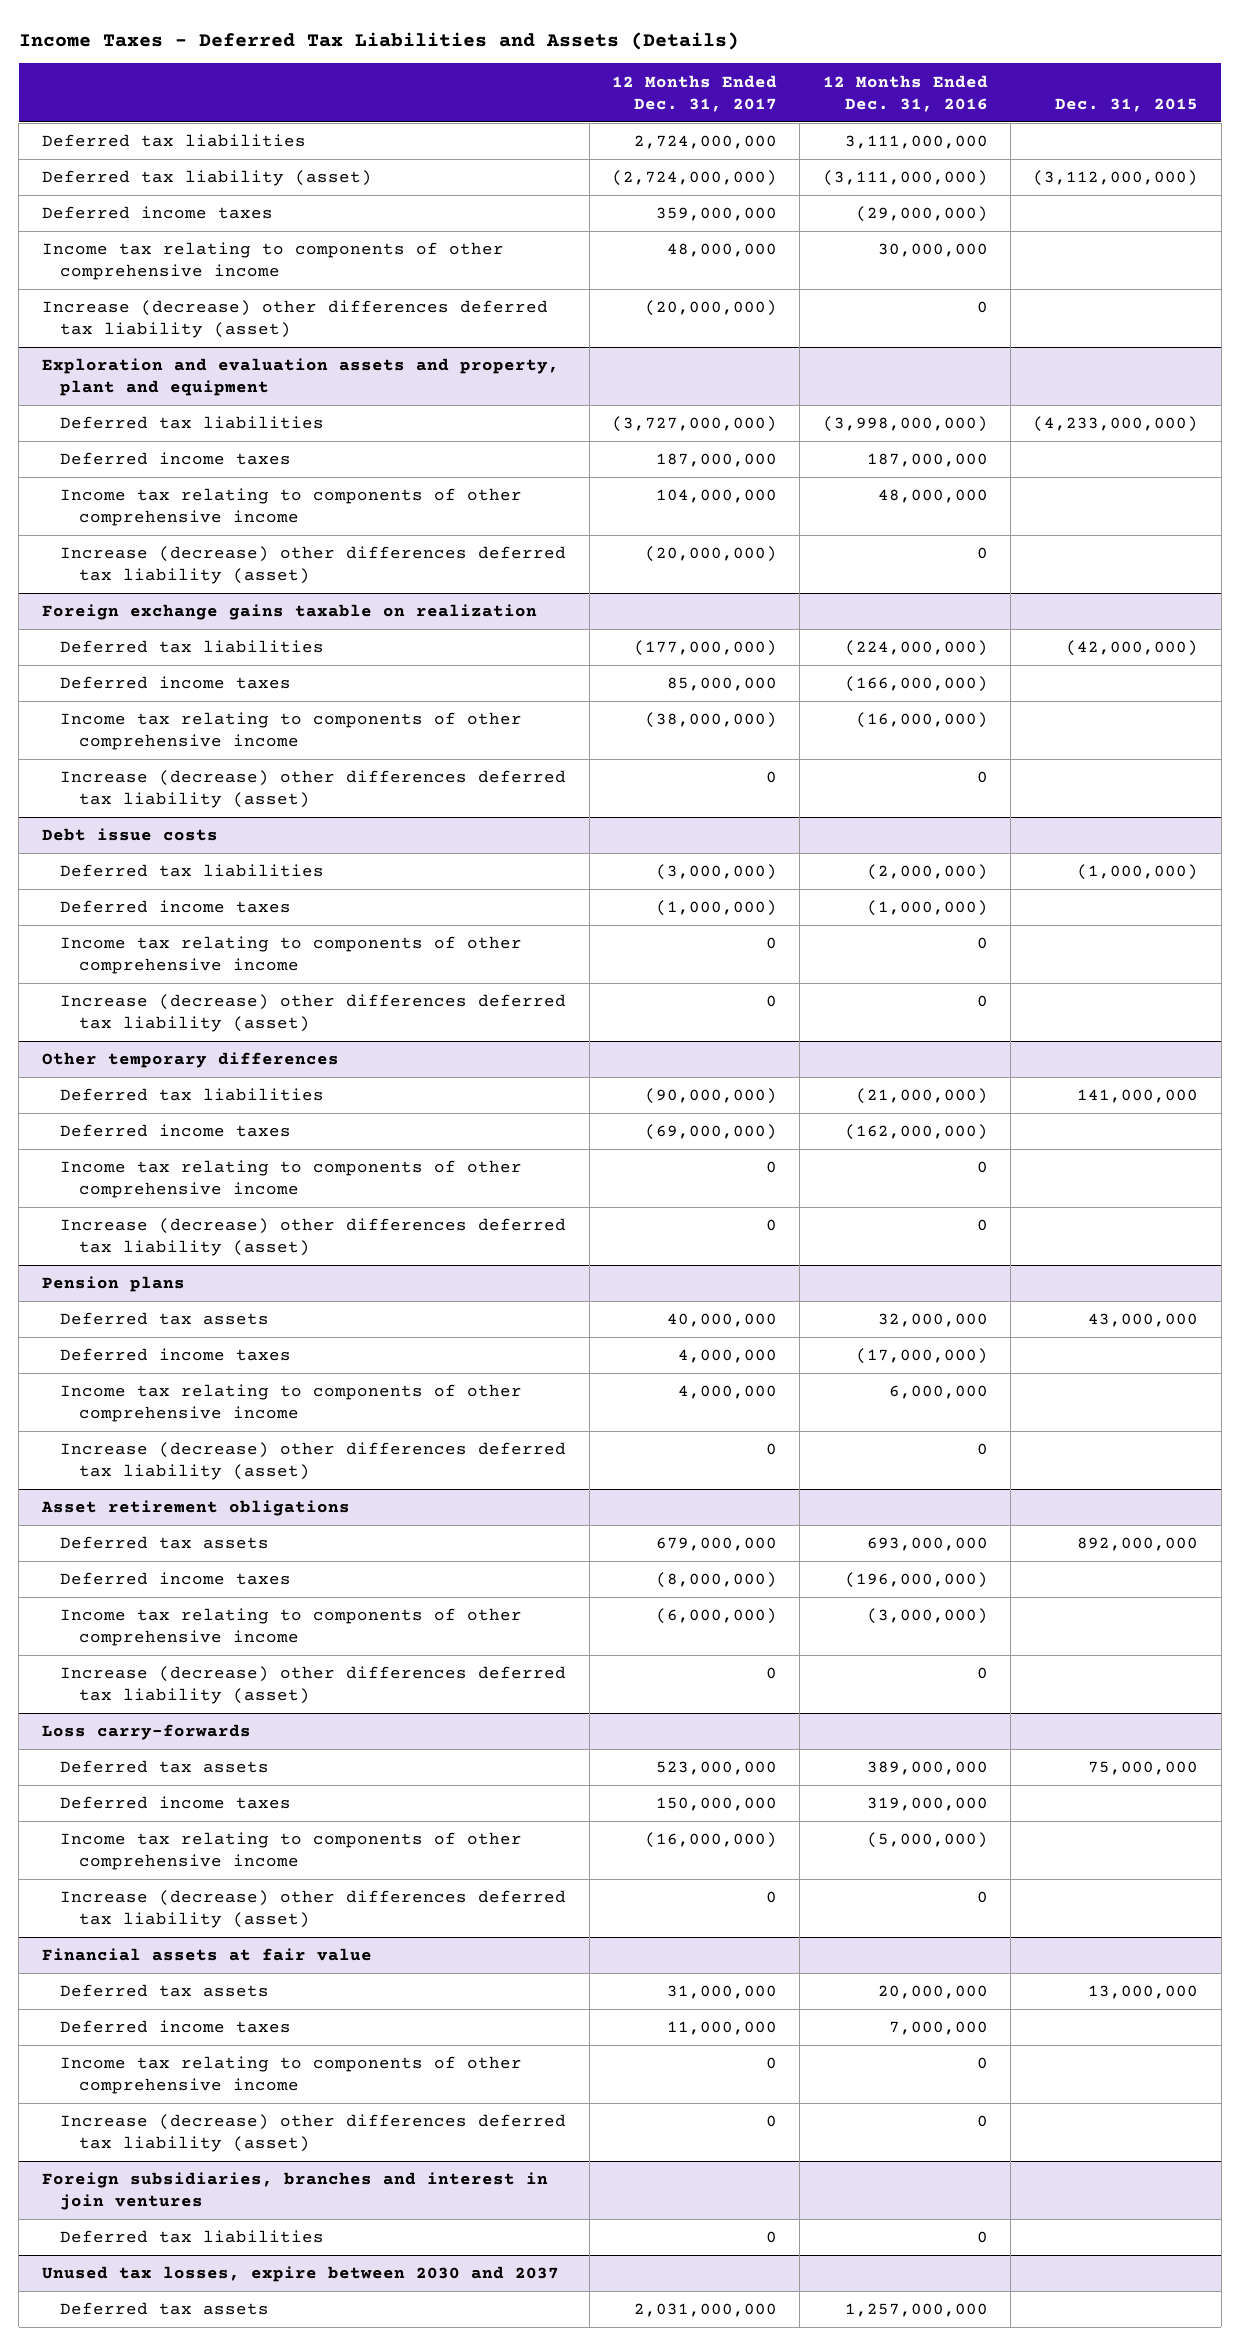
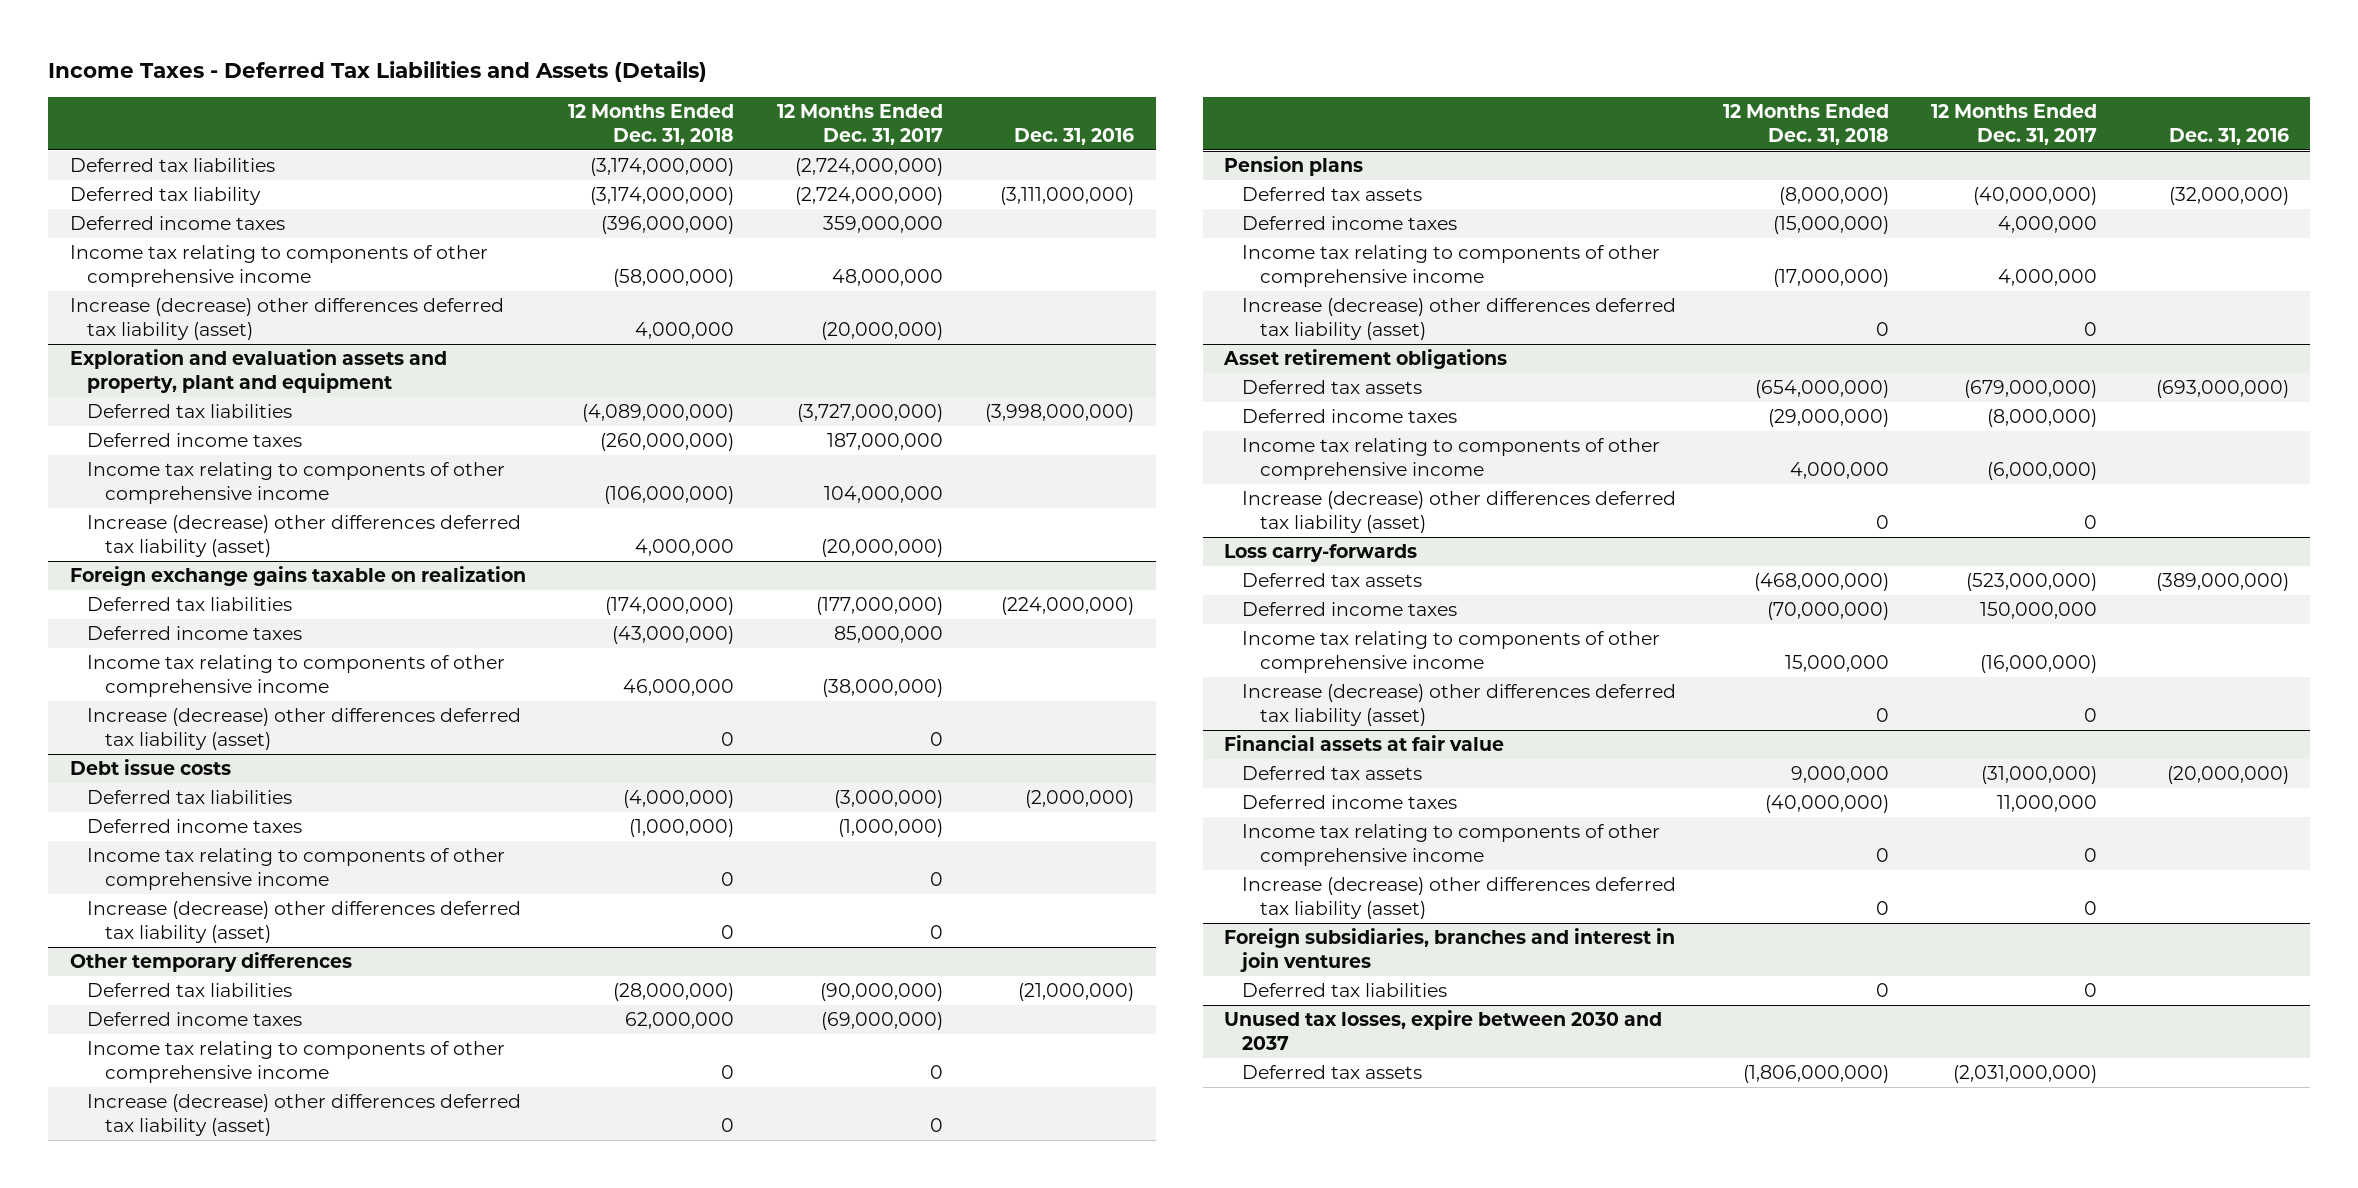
- | 12 Months Ended Dec. 31, 2017 | 12 Months Ended Dec. 31, 2016 | Dec. 31, 2015
+ | 12 Months Ended Dec. 31, 2018 | 12 Months Ended Dec. 31, 2017 | Dec. 31, 2016
- Deferred tax liabilities | 2,724,000,000 | 3,111,000,000 |
- Deferred tax liability (asset) | (2,724,000,000) | (3,111,000,000) | (3,112,000,000)
+ Deferred tax liabilities | (3,174,000,000) | (2,724,000,000) |
+ Deferred tax liability | (3,174,000,000) | (2,724,000,000) | (3,111,000,000)
@ Pension plans
- Deferred tax assets | 40,000,000 | 32,000,000 | 43,000,000
+ Deferred tax assets | (8,000,000) | (40,000,000) | (32,000,000)
@ Asset retirement obligations
- Deferred tax assets | 679,000,000 | 693,000,000 | 892,000,000
+ Deferred tax assets | (654,000,000) | (679,000,000) | (693,000,000)
@ Loss carry-forwards
- Deferred tax assets | 523,000,000 | 389,000,000 | 75,000,000
+ Deferred tax assets | (468,000,000) | (523,000,000) | (389,000,000)
@ Financial assets at fair value
- Deferred tax assets | 31,000,000 | 20,000,000 | 13,000,000
+ Deferred tax assets | 9,000,000 | (31,000,000) | (20,000,000)
@ Unused tax losses, expire between 2030 and 2037
- Deferred tax assets | 2,031,000,000 | 1,257,000,000 |
+ Deferred tax assets | (1,806,000,000) | (2,031,000,000) |

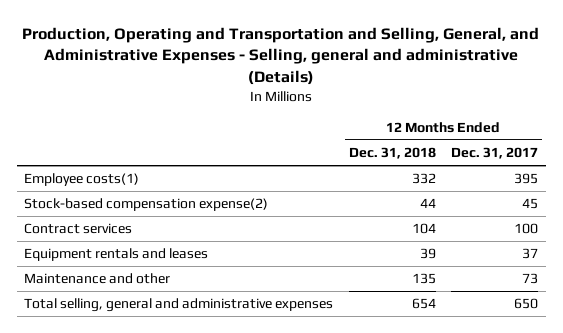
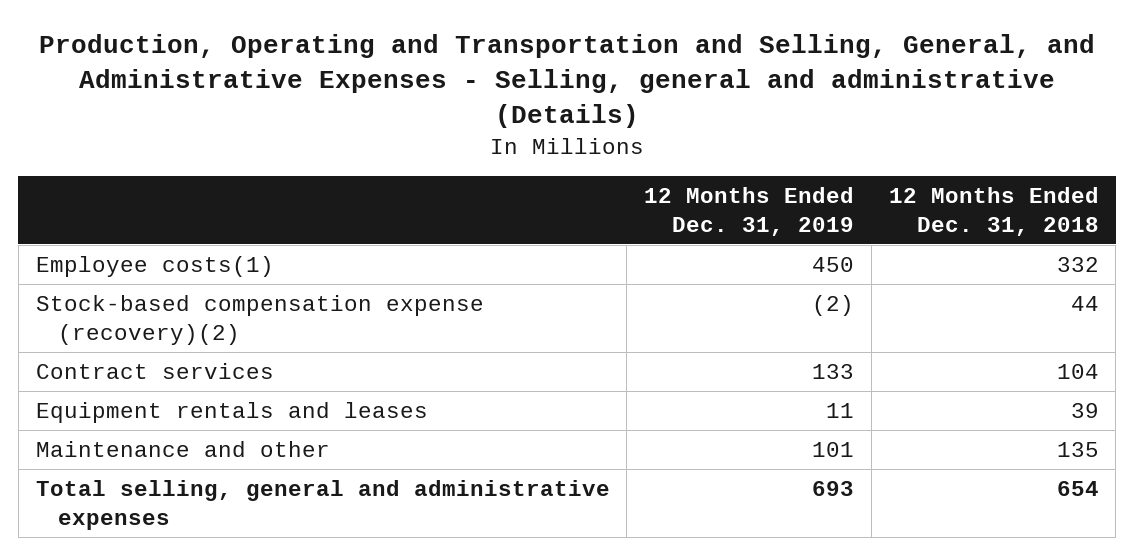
- | 12 Months Ended Dec. 31, 2018 | 12 Months Ended Dec. 31, 2017
+ | 12 Months Ended Dec. 31, 2019 | 12 Months Ended Dec. 31, 2018
- Stock-based compensation expense(2) | 44 | 45
+ Stock-based compensation expense (recovery)(2) | (2) | 44

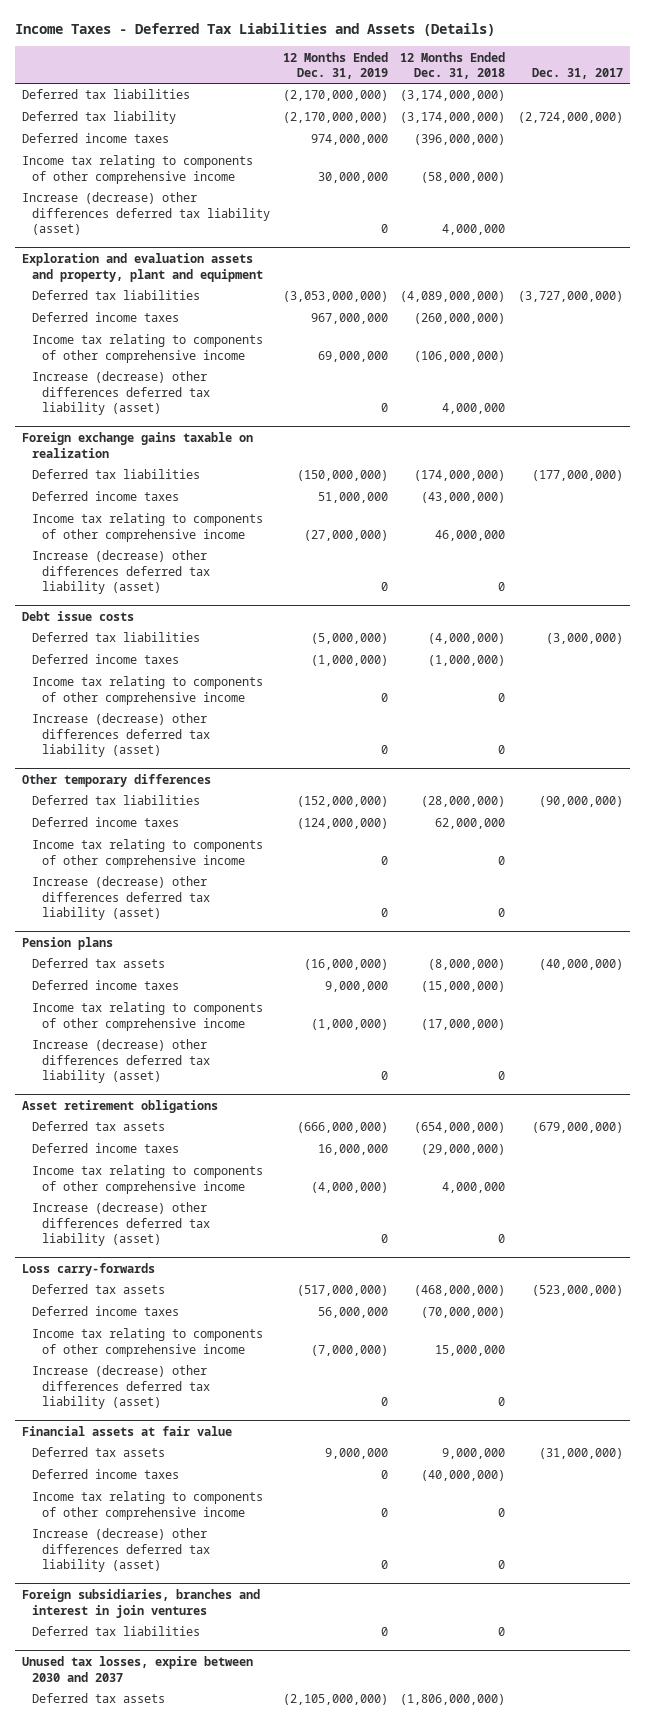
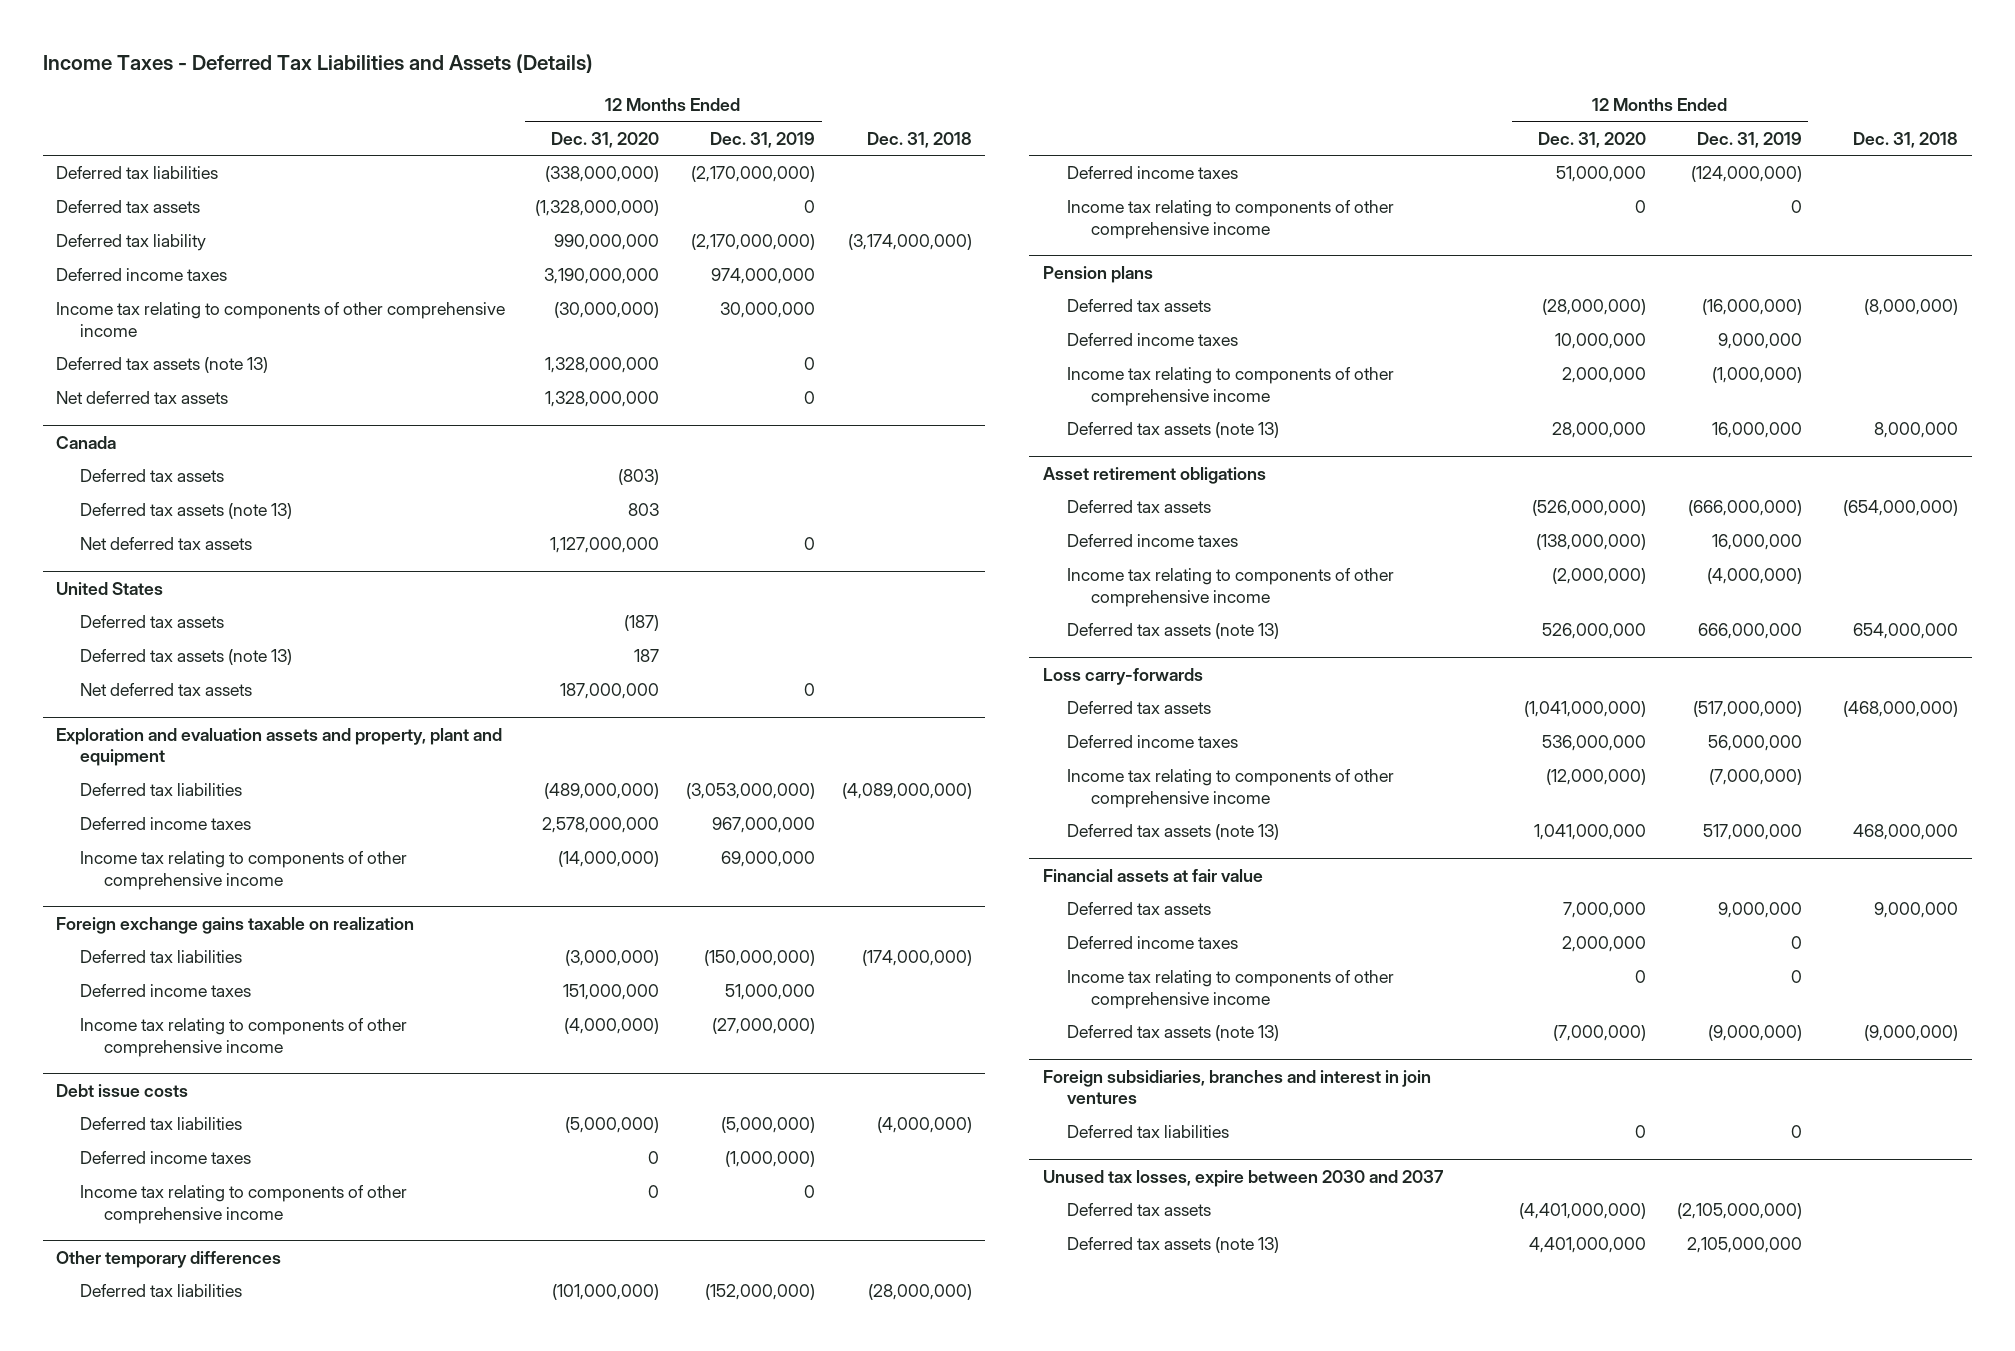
- | 12 Months Ended Dec. 31, 2019 | 12 Months Ended Dec. 31, 2018 | Dec. 31, 2017
+ | 12 Months Ended Dec. 31, 2020 | 12 Months Ended Dec. 31, 2019 | Dec. 31, 2018
+ Deferred tax assets | (1,328,000,000) | 0 |
- Increase (decrease) other differences deferred tax liability (asset) | 0 | 4,000,000 |
+ Deferred tax assets (note 13) | 1,328,000,000 | 0 |
+ Net deferred tax assets | 1,328,000,000 | 0 |
+ Canada
+ Deferred tax assets | (803) | |
+ Deferred tax assets (note 13) | 803 | |
+ Net deferred tax assets | 1,127,000,000 | 0 |
+ United States
+ Deferred tax assets | (187) | |
+ Deferred tax assets (note 13) | 187 | |
+ Net deferred tax assets | 187,000,000 | 0 |
@ Exploration and evaluation assets and property, plant and equipment
- Increase (decrease) other differences deferred tax liability (asset) | 0 | 4,000,000 |
@ Foreign exchange gains taxable on realization
- Increase (decrease) other differences deferred tax liability (asset) | 0 | 0 |
@ Debt issue costs
- Increase (decrease) other differences deferred tax liability (asset) | 0 | 0 |
@ Other temporary differences
- Increase (decrease) other differences deferred tax liability (asset) | 0 | 0 |
@ Pension plans
- Increase (decrease) other differences deferred tax liability (asset) | 0 | 0 |
+ Deferred tax assets (note 13) | 28,000,000 | 16,000,000 | 8,000,000
@ Asset retirement obligations
- Increase (decrease) other differences deferred tax liability (asset) | 0 | 0 |
+ Deferred tax assets (note 13) | 526,000,000 | 666,000,000 | 654,000,000
@ Loss carry-forwards
- Increase (decrease) other differences deferred tax liability (asset) | 0 | 0 |
+ Deferred tax assets (note 13) | 1,041,000,000 | 517,000,000 | 468,000,000
@ Financial assets at fair value
- Increase (decrease) other differences deferred tax liability (asset) | 0 | 0 |
+ Deferred tax assets (note 13) | (7,000,000) | (9,000,000) | (9,000,000)
@ Unused tax losses, expire between 2030 and 2037
+ Deferred tax assets (note 13) | 4,401,000,000 | 2,105,000,000 |

